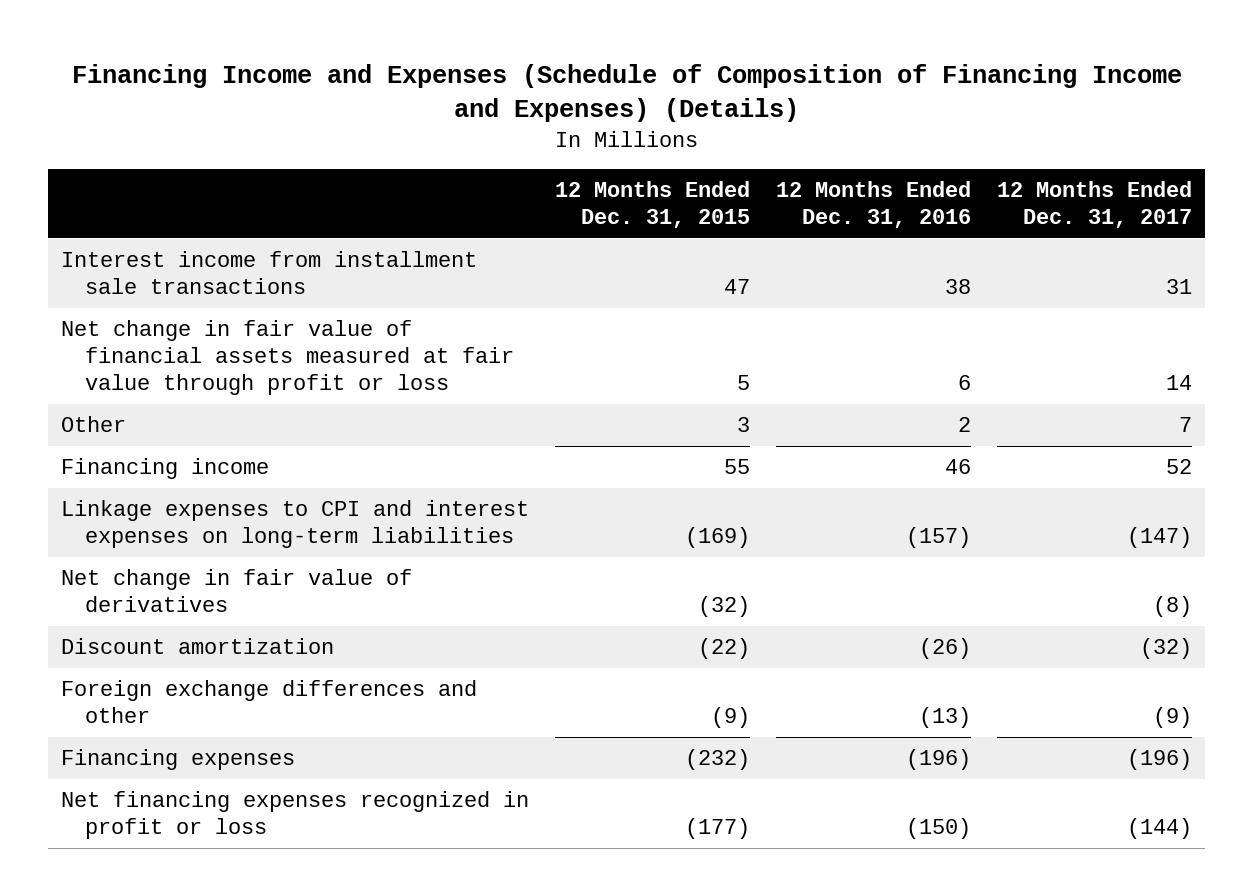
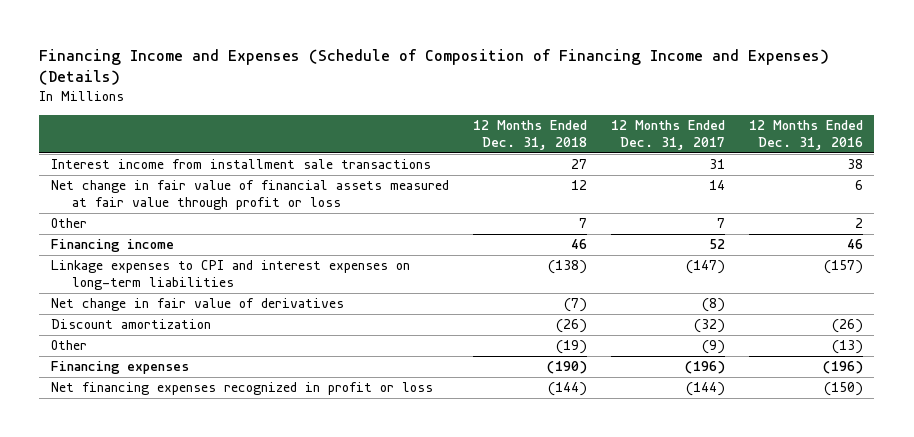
- | 12 Months Ended Dec. 31, 2015 | 12 Months Ended Dec. 31, 2016 | 12 Months Ended Dec. 31, 2017
+ | 12 Months Ended Dec. 31, 2018 | 12 Months Ended Dec. 31, 2017 | 12 Months Ended Dec. 31, 2016
- Foreign exchange differences and other | (9) | (13) | (9)
+ Other | (19) | (9) | (13)

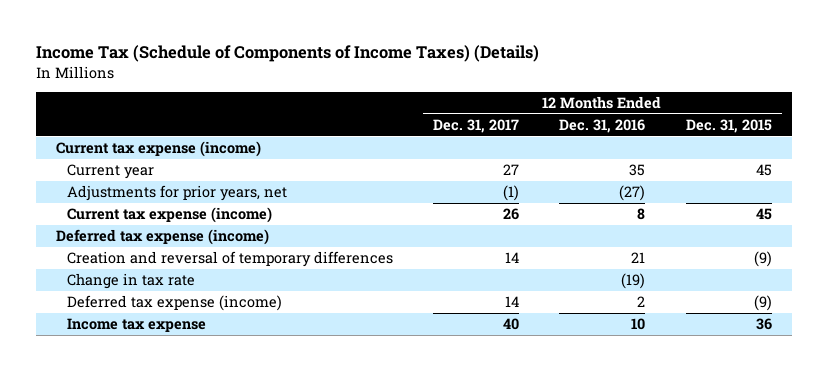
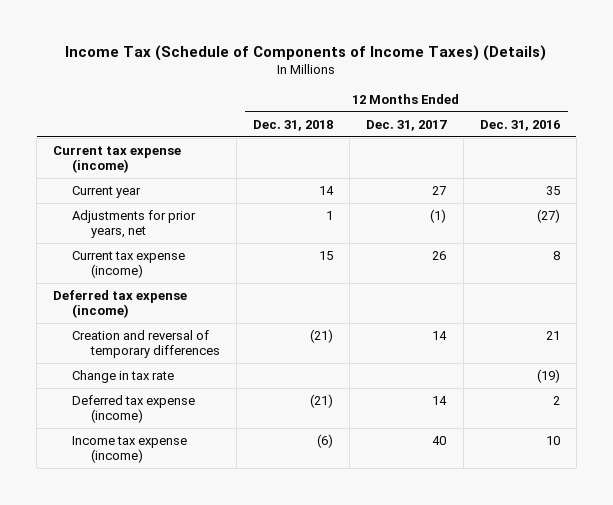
- | 12 Months Ended Dec. 31, 2017 | 12 Months Ended Dec. 31, 2016 | 12 Months Ended Dec. 31, 2015
+ | 12 Months Ended Dec. 31, 2018 | 12 Months Ended Dec. 31, 2017 | 12 Months Ended Dec. 31, 2016
- Income tax expense | 40 | 10 | 36
+ Income tax expense (income) | (6) | 40 | 10

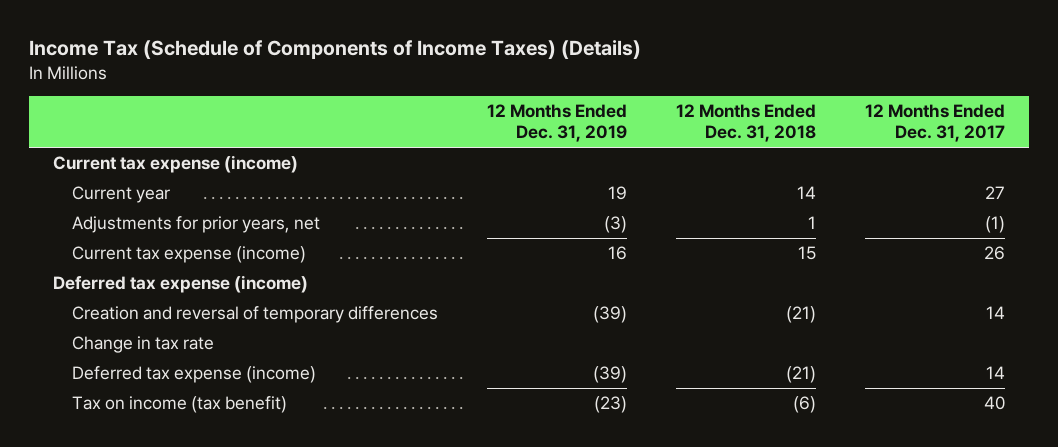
- | 12 Months Ended Dec. 31, 2018 | 12 Months Ended Dec. 31, 2017 | 12 Months Ended Dec. 31, 2016
+ | 12 Months Ended Dec. 31, 2019 | 12 Months Ended Dec. 31, 2018 | 12 Months Ended Dec. 31, 2017
- Income tax expense (income) | (6) | 40 | 10
+ Tax on income (tax benefit) | (23) | (6) | 40

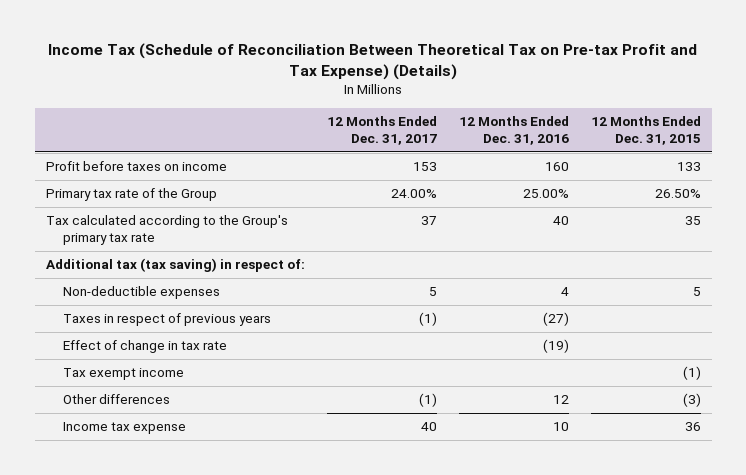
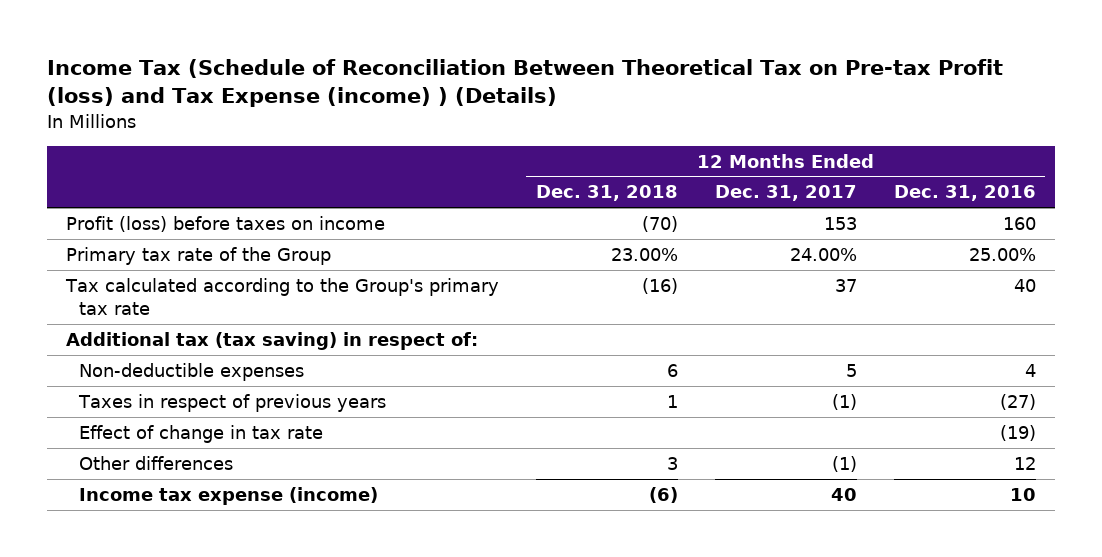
- Income Tax (Schedule of Reconciliation Between Theoretical Tax on Pre-tax Profit and Tax Expense) (Details)
+ Income Tax (Schedule of Reconciliation Between Theoretical Tax on Pre-tax Profit (loss) and Tax Expense (income) ) (Details)
- | 12 Months Ended Dec. 31, 2017 | 12 Months Ended Dec. 31, 2016 | 12 Months Ended Dec. 31, 2015
+ | 12 Months Ended Dec. 31, 2018 | 12 Months Ended Dec. 31, 2017 | 12 Months Ended Dec. 31, 2016
- Profit before taxes on income | 153 | 160 | 133
+ Profit (loss) before taxes on income | (70) | 153 | 160
- Tax exempt income | | | (1)
- Income tax expense | 40 | 10 | 36
+ Income tax expense (income) | (6) | 40 | 10

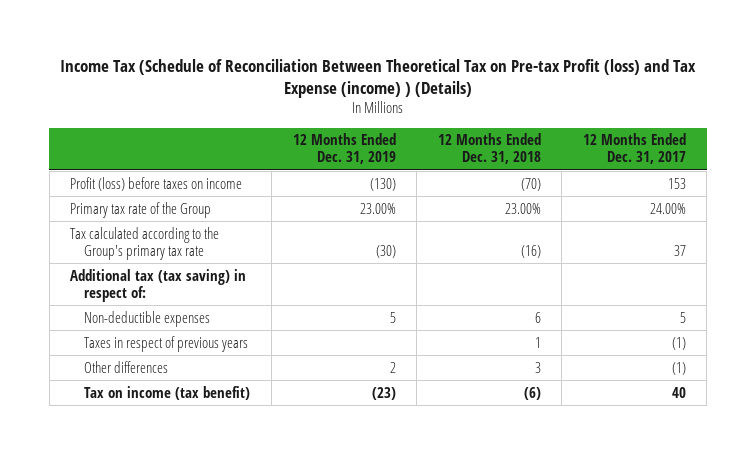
- | 12 Months Ended Dec. 31, 2018 | 12 Months Ended Dec. 31, 2017 | 12 Months Ended Dec. 31, 2016
+ | 12 Months Ended Dec. 31, 2019 | 12 Months Ended Dec. 31, 2018 | 12 Months Ended Dec. 31, 2017
- Effect of change in tax rate | | | (19)
- Income tax expense (income) | (6) | 40 | 10
+ Tax on income (tax benefit) | (23) | (6) | 40

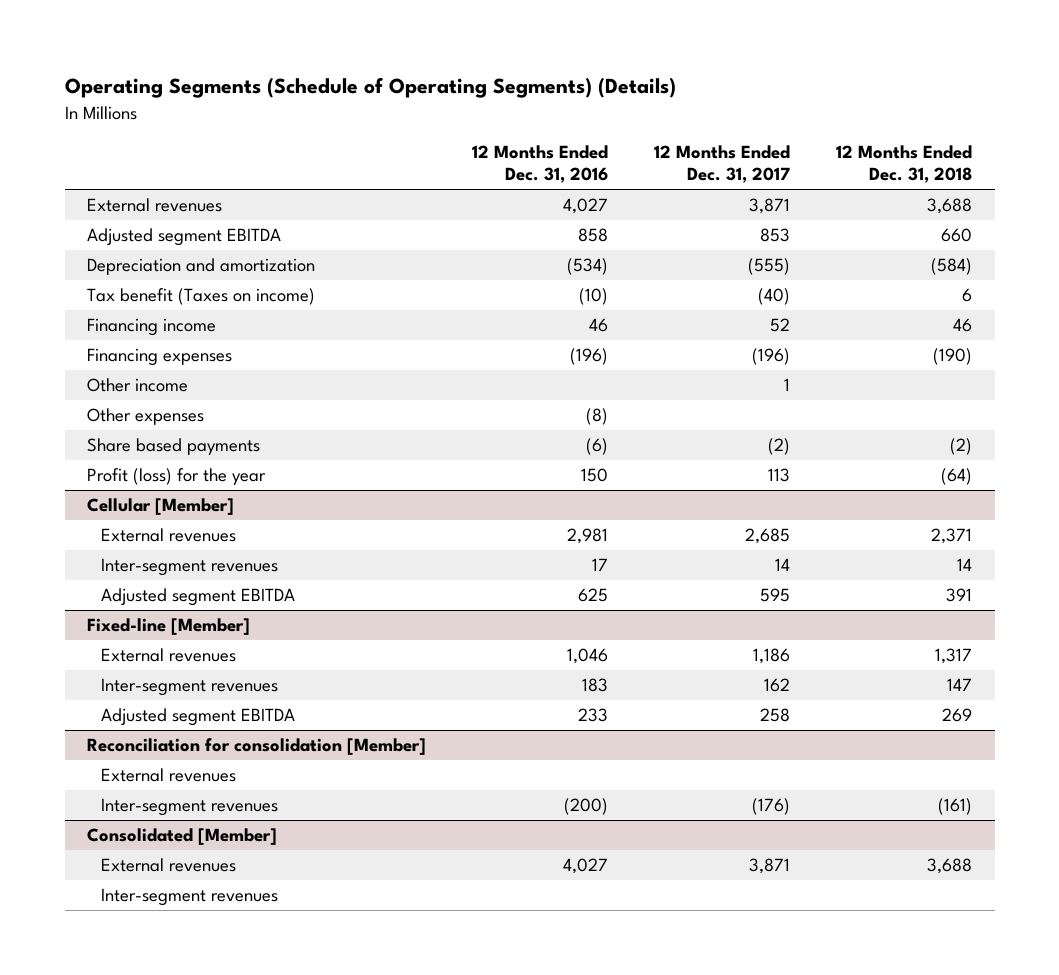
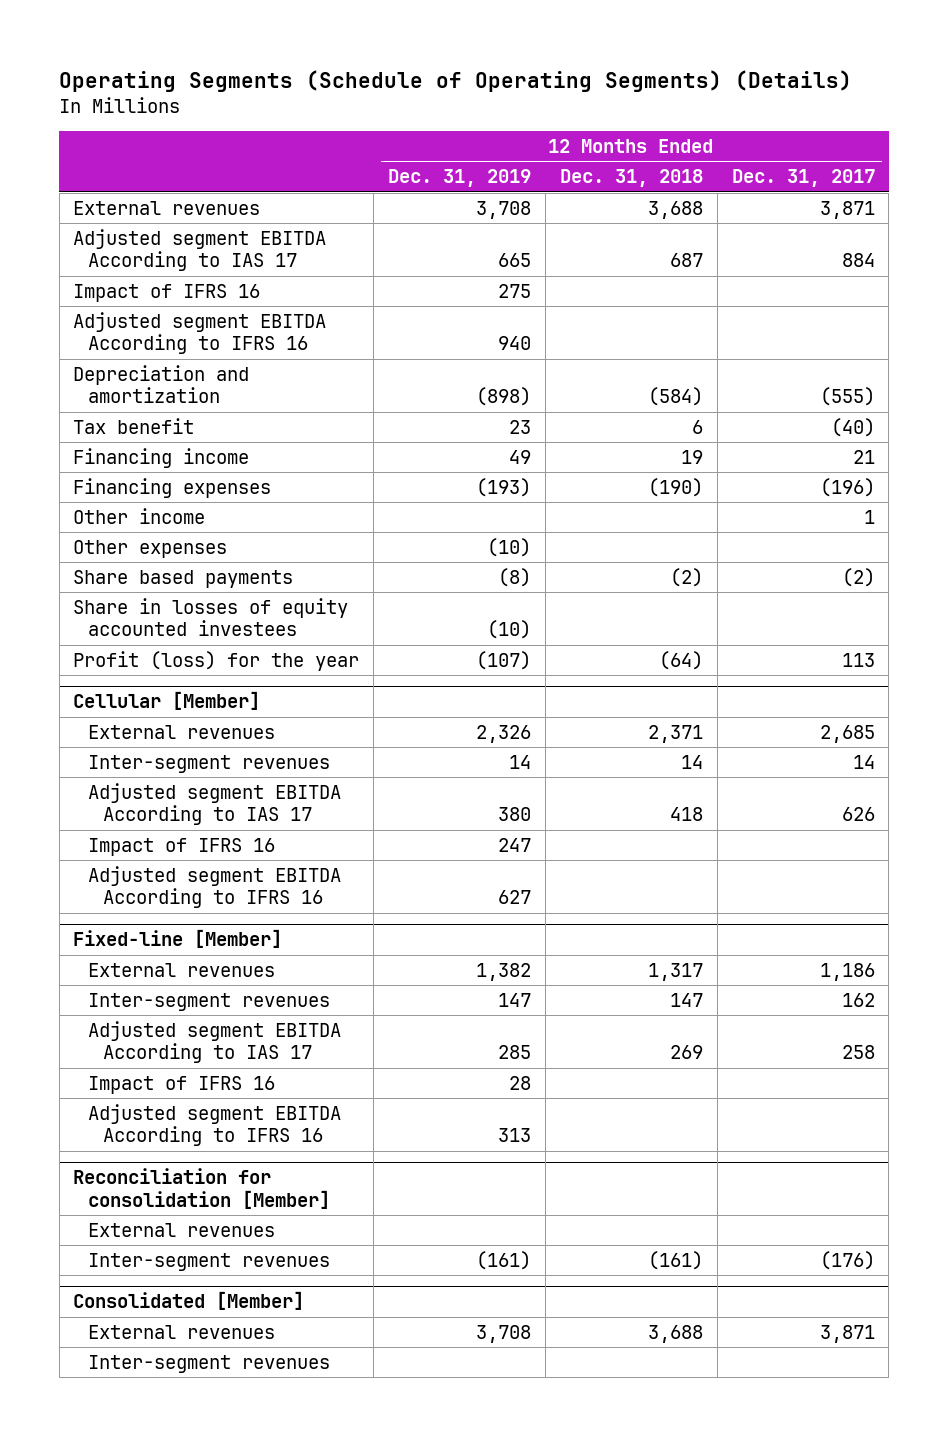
- | 12 Months Ended Dec. 31, 2016 | 12 Months Ended Dec. 31, 2017 | 12 Months Ended Dec. 31, 2018
+ | 12 Months Ended Dec. 31, 2019 | 12 Months Ended Dec. 31, 2018 | 12 Months Ended Dec. 31, 2017
- Adjusted segment EBITDA | 858 | 853 | 660
+ Adjusted segment EBITDA According to IAS 17 | 665 | 687 | 884
+ Impact of IFRS 16 | 275 | |
+ Adjusted segment EBITDA According to IFRS 16 | 940 | |
- Tax benefit (Taxes on income) | (10) | (40) | 6
- Financing income | 46 | 52 | 46
+ Tax benefit | 23 | 6 | (40)
+ Financing income | 49 | 19 | 21
+ Share in losses of equity accounted investees | (10) | |
@ Cellular [Member]
- Adjusted segment EBITDA | 625 | 595 | 391
+ Adjusted segment EBITDA According to IAS 17 | 380 | 418 | 626
+ Impact of IFRS 16 | 247 | |
+ Adjusted segment EBITDA According to IFRS 16 | 627 | |
@ Fixed-line [Member]
- Adjusted segment EBITDA | 233 | 258 | 269
+ Adjusted segment EBITDA According to IAS 17 | 285 | 269 | 258
+ Impact of IFRS 16 | 28 | |
+ Adjusted segment EBITDA According to IFRS 16 | 313 | |

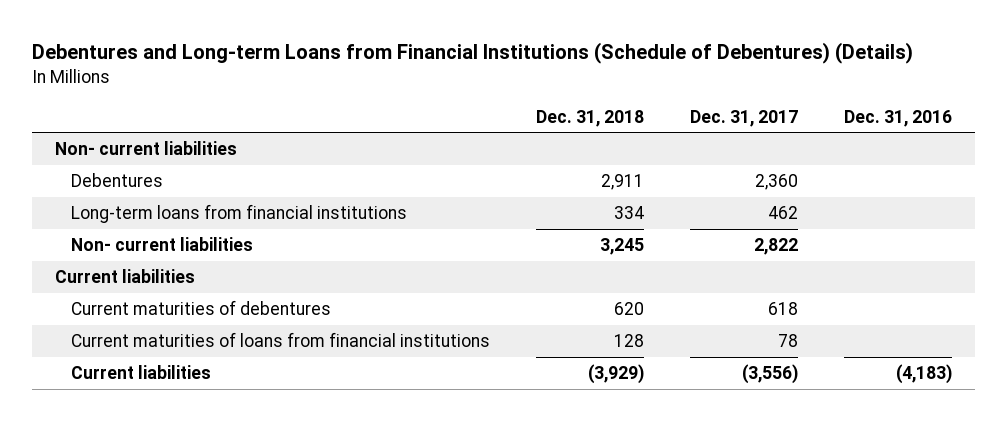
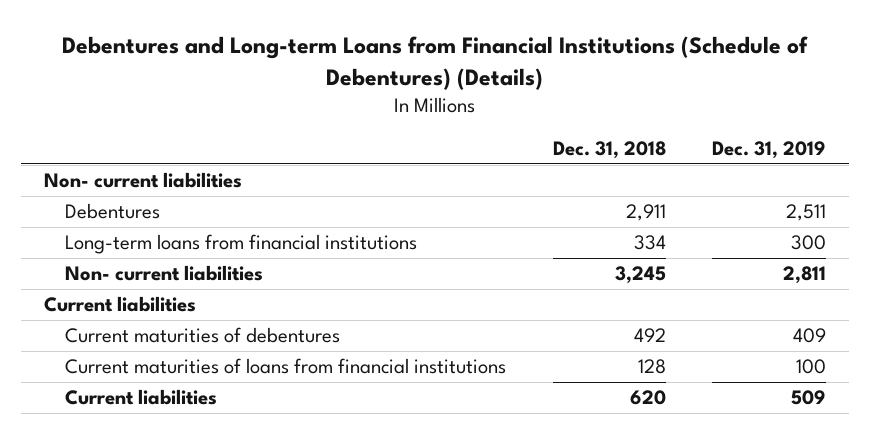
- | Dec. 31, 2018 | Dec. 31, 2017 | Dec. 31, 2016
+ | Dec. 31, 2018 | Dec. 31, 2019
- Current maturities of debentures | 620 | 618 |
+ Current maturities of debentures | 492 | 409
- Current liabilities | (3,929) | (3,556) | (4,183)
+ Current liabilities | 620 | 509

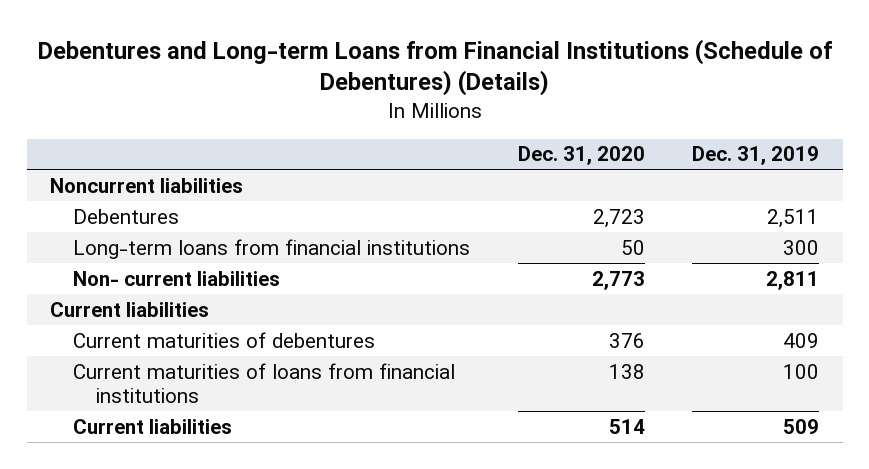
- | Dec. 31, 2018 | Dec. 31, 2019
+ | Dec. 31, 2020 | Dec. 31, 2019
- Non- current liabilities
+ Noncurrent liabilities

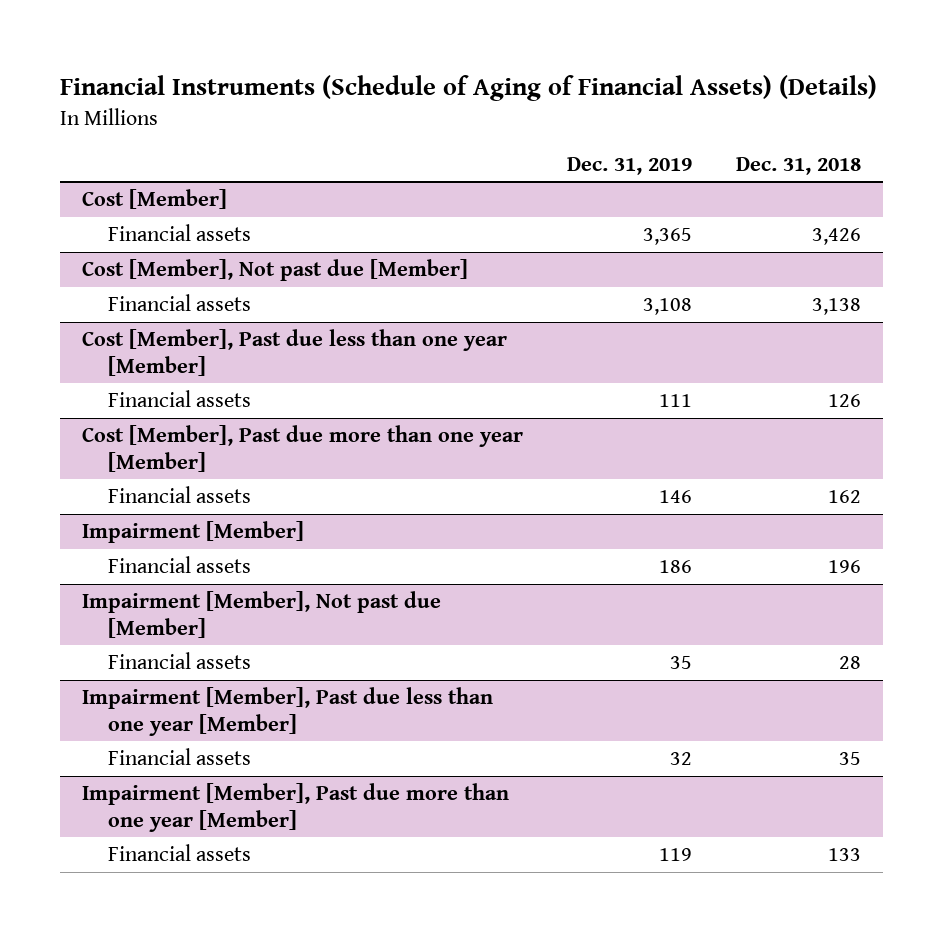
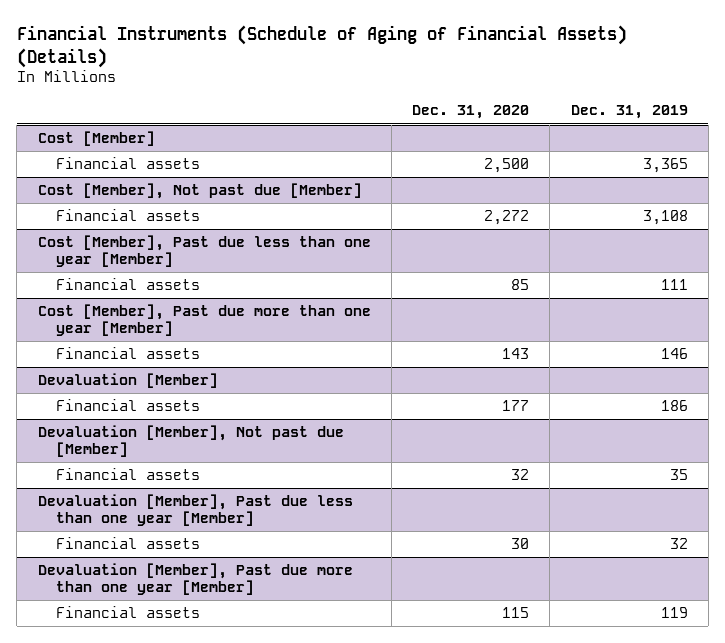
- | Dec. 31, 2019 | Dec. 31, 2018
+ | Dec. 31, 2020 | Dec. 31, 2019
- Impairment [Member]
+ Devaluation [Member]
- Impairment [Member], Not past due [Member]
+ Devaluation [Member], Not past due [Member]
- Impairment [Member], Past due less than one year [Member]
+ Devaluation [Member], Past due less than one year [Member]
- Impairment [Member], Past due more than one year [Member]
+ Devaluation [Member], Past due more than one year [Member]

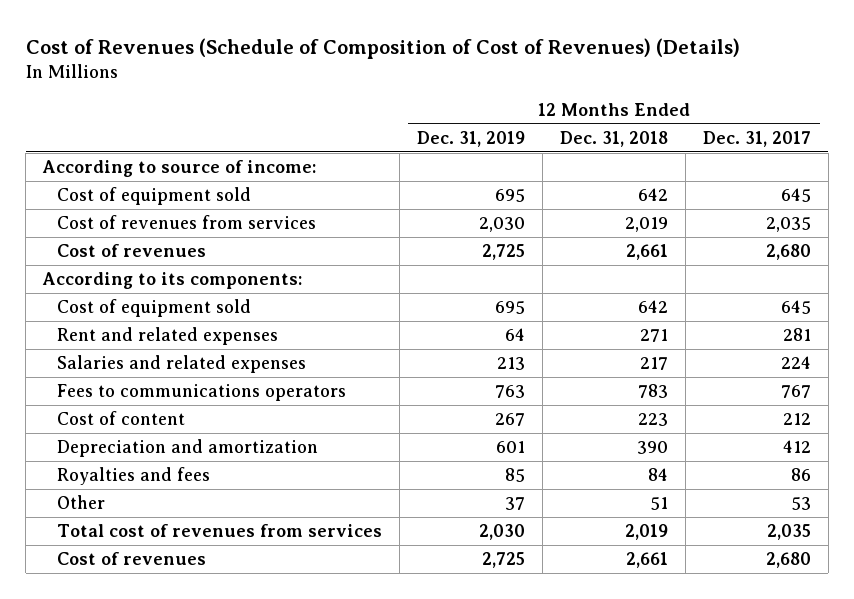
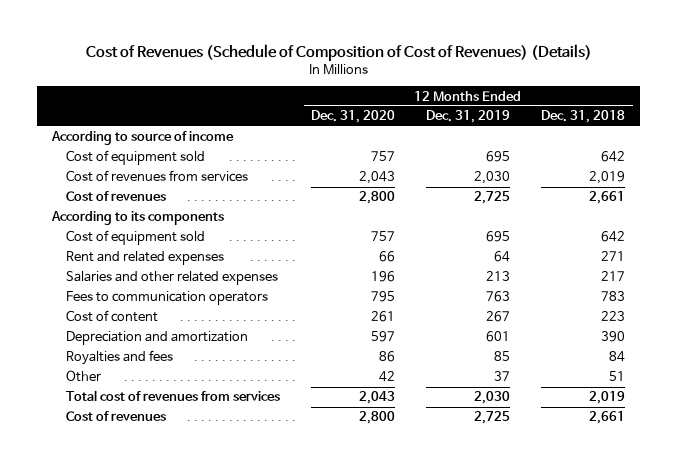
- | 12 Months Ended Dec. 31, 2019 | 12 Months Ended Dec. 31, 2018 | 12 Months Ended Dec. 31, 2017
+ | 12 Months Ended Dec. 31, 2020 | 12 Months Ended Dec. 31, 2019 | 12 Months Ended Dec. 31, 2018
- According to source of income:
+ According to source of income
- According to its components:
+ According to its components
- Salaries and related expenses | 213 | 217 | 224
- Fees to communications operators | 763 | 783 | 767
+ Salaries and other related expenses | 196 | 213 | 217
+ Fees to communication operators | 795 | 763 | 783

